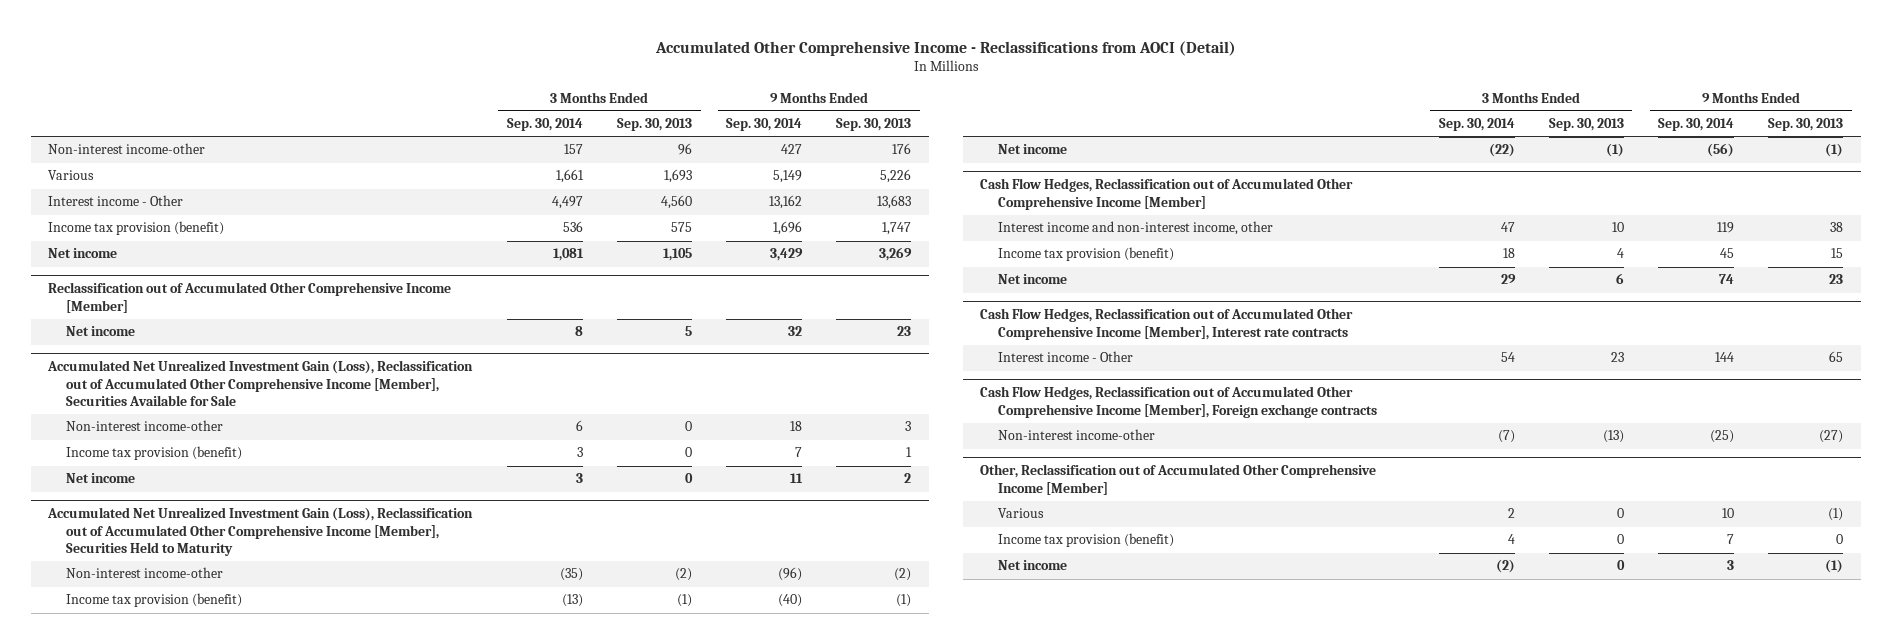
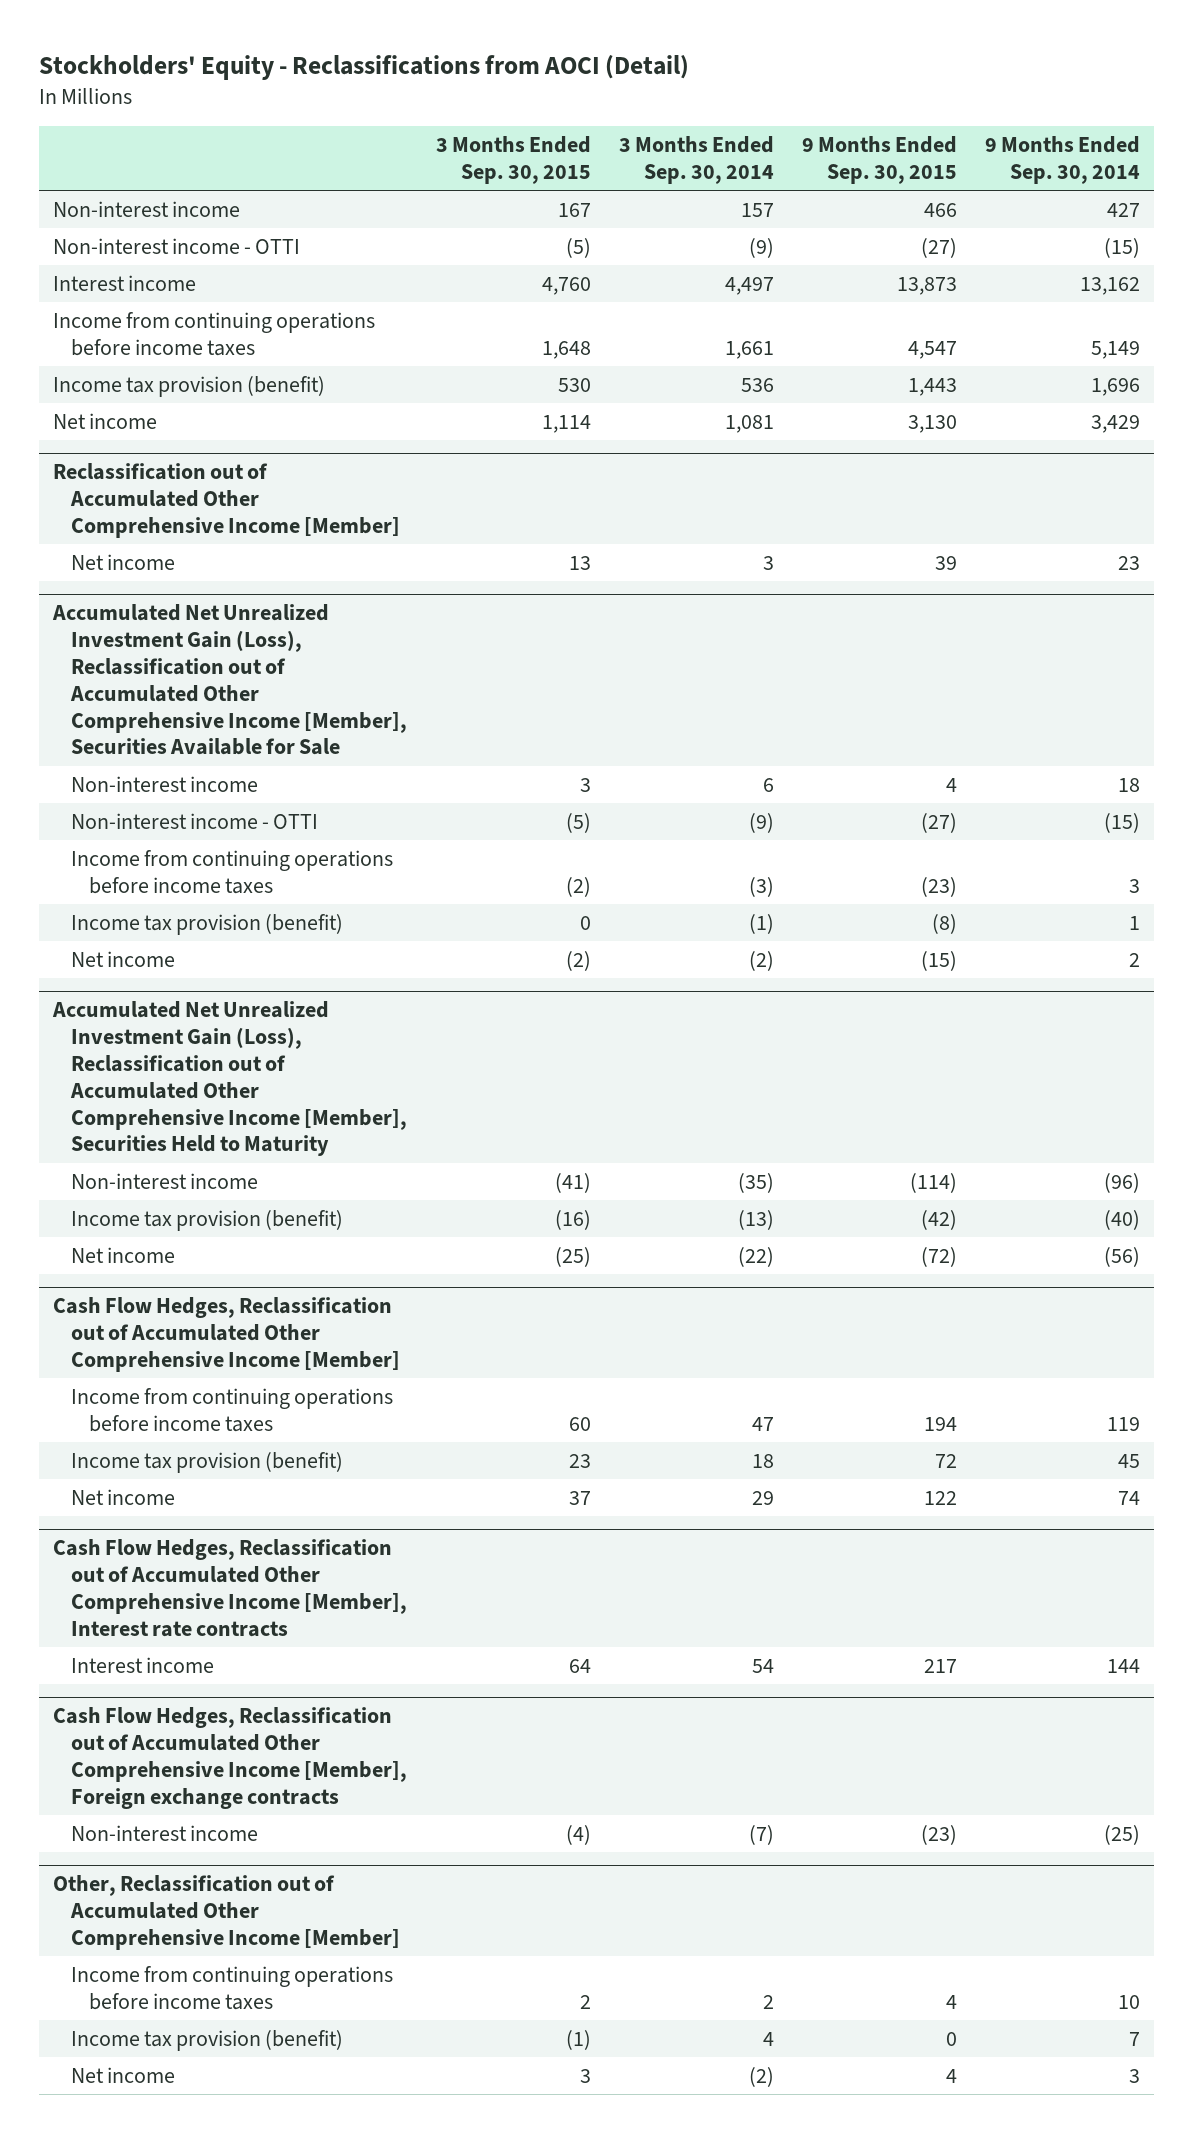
- Accumulated Other Comprehensive Income - Reclassifications from AOCI (Detail)
+ Stockholders' Equity - Reclassifications from AOCI (Detail)
- | 3 Months Ended Sep. 30, 2014 | 3 Months Ended Sep. 30, 2013 | 9 Months Ended Sep. 30, 2014 | 9 Months Ended Sep. 30, 2013
+ | 3 Months Ended Sep. 30, 2015 | 3 Months Ended Sep. 30, 2014 | 9 Months Ended Sep. 30, 2015 | 9 Months Ended Sep. 30, 2014
- Non-interest income-other | 157 | 96 | 427 | 176
- Various | 1,661 | 1,693 | 5,149 | 5,226
- Interest income - Other | 4,497 | 4,560 | 13,162 | 13,683
+ Non-interest income | 167 | 157 | 466 | 427
+ Non-interest income - OTTI | (5) | (9) | (27) | (15)
+ Interest income | 4,760 | 4,497 | 13,873 | 13,162
+ Income from continuing operations before income taxes | 1,648 | 1,661 | 4,547 | 5,149
@ Reclassification out of Accumulated Other Comprehensive Income [Member]
- Net income | 8 | 5 | 32 | 23
+ Net income | 13 | 3 | 39 | 23
@ Accumulated Net Unrealized Investment Gain (Loss), Reclassification out of Accumulated Other Comprehensive Income [Member], Securities Available for Sale
- Non-interest income-other | 6 | 0 | 18 | 3
- Income tax provision (benefit) | 3 | 0 | 7 | 1
- Net income | 3 | 0 | 11 | 2
+ Non-interest income | 3 | 6 | 4 | 18
+ Non-interest income - OTTI | (5) | (9) | (27) | (15)
+ Income from continuing operations before income taxes | (2) | (3) | (23) | 3
+ Income tax provision (benefit) | 0 | (1) | (8) | 1
+ Net income | (2) | (2) | (15) | 2
@ Accumulated Net Unrealized Investment Gain (Loss), Reclassification out of Accumulated Other Comprehensive Income [Member], Securities Held to Maturity
- Non-interest income-other | (35) | (2) | (96) | (2)
+ Non-interest income | (41) | (35) | (114) | (96)
@ Cash Flow Hedges, Reclassification out of Accumulated Other Comprehensive Income [Member]
- Interest income and non-interest income, other | 47 | 10 | 119 | 38
+ Income from continuing operations before income taxes | 60 | 47 | 194 | 119
@ Cash Flow Hedges, Reclassification out of Accumulated Other Comprehensive Income [Member], Interest rate contracts
- Interest income - Other | 54 | 23 | 144 | 65
+ Interest income | 64 | 54 | 217 | 144
@ Cash Flow Hedges, Reclassification out of Accumulated Other Comprehensive Income [Member], Foreign exchange contracts
- Non-interest income-other | (7) | (13) | (25) | (27)
+ Non-interest income | (4) | (7) | (23) | (25)
@ Other, Reclassification out of Accumulated Other Comprehensive Income [Member]
- Various | 2 | 0 | 10 | (1)
+ Income from continuing operations before income taxes | 2 | 2 | 4 | 10

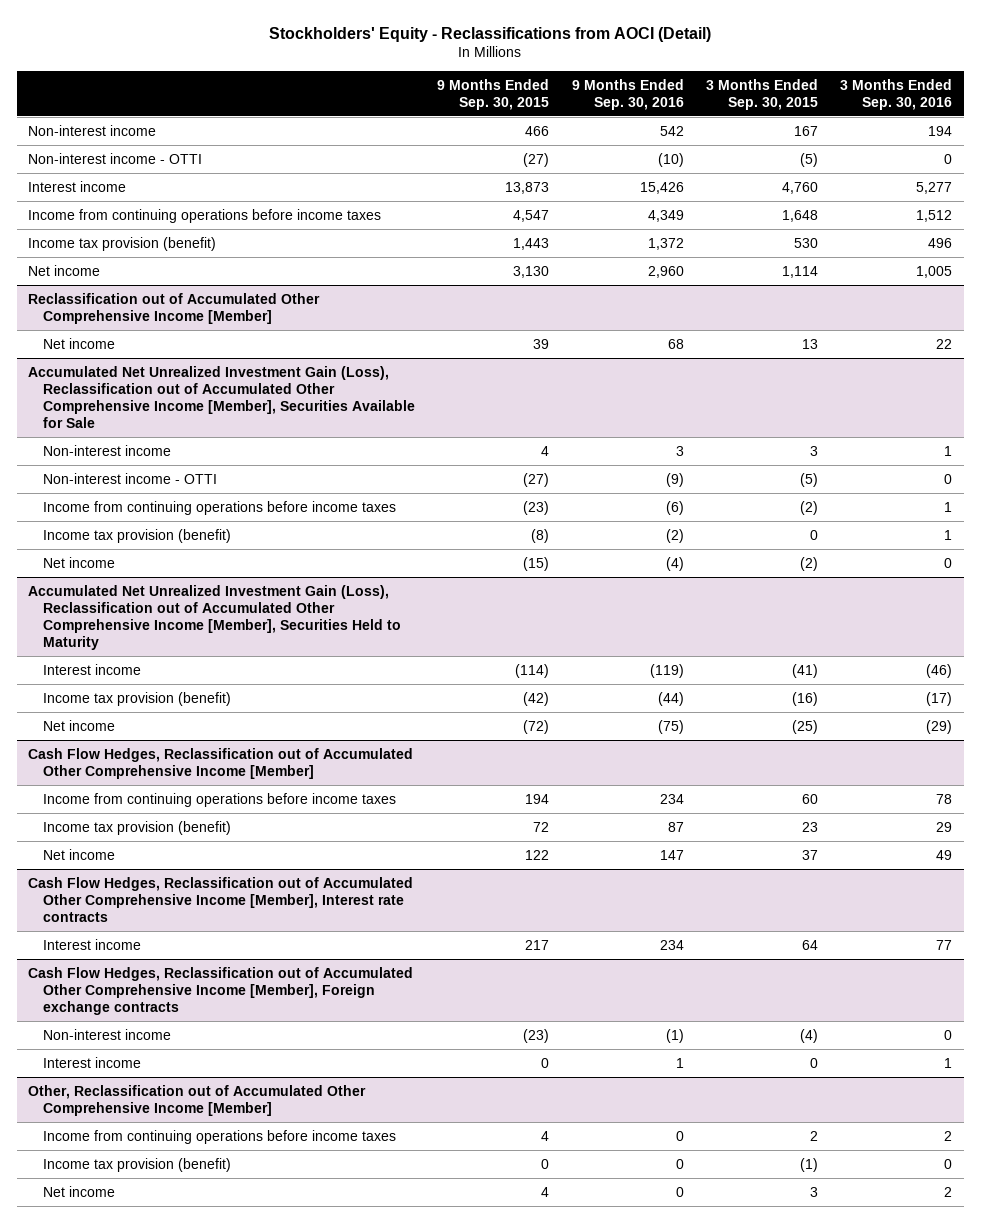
- | 3 Months Ended Sep. 30, 2015 | 3 Months Ended Sep. 30, 2014 | 9 Months Ended Sep. 30, 2015 | 9 Months Ended Sep. 30, 2014
+ | 9 Months Ended Sep. 30, 2015 | 9 Months Ended Sep. 30, 2016 | 3 Months Ended Sep. 30, 2015 | 3 Months Ended Sep. 30, 2016
@ Accumulated Net Unrealized Investment Gain (Loss), Reclassification out of Accumulated Other Comprehensive Income [Member], Securities Held to Maturity
- Non-interest income | (41) | (35) | (114) | (96)
+ Interest income | (114) | (119) | (41) | (46)
@ Cash Flow Hedges, Reclassification out of Accumulated Other Comprehensive Income [Member], Foreign exchange contracts
+ Interest income | 0 | 1 | 0 | 1

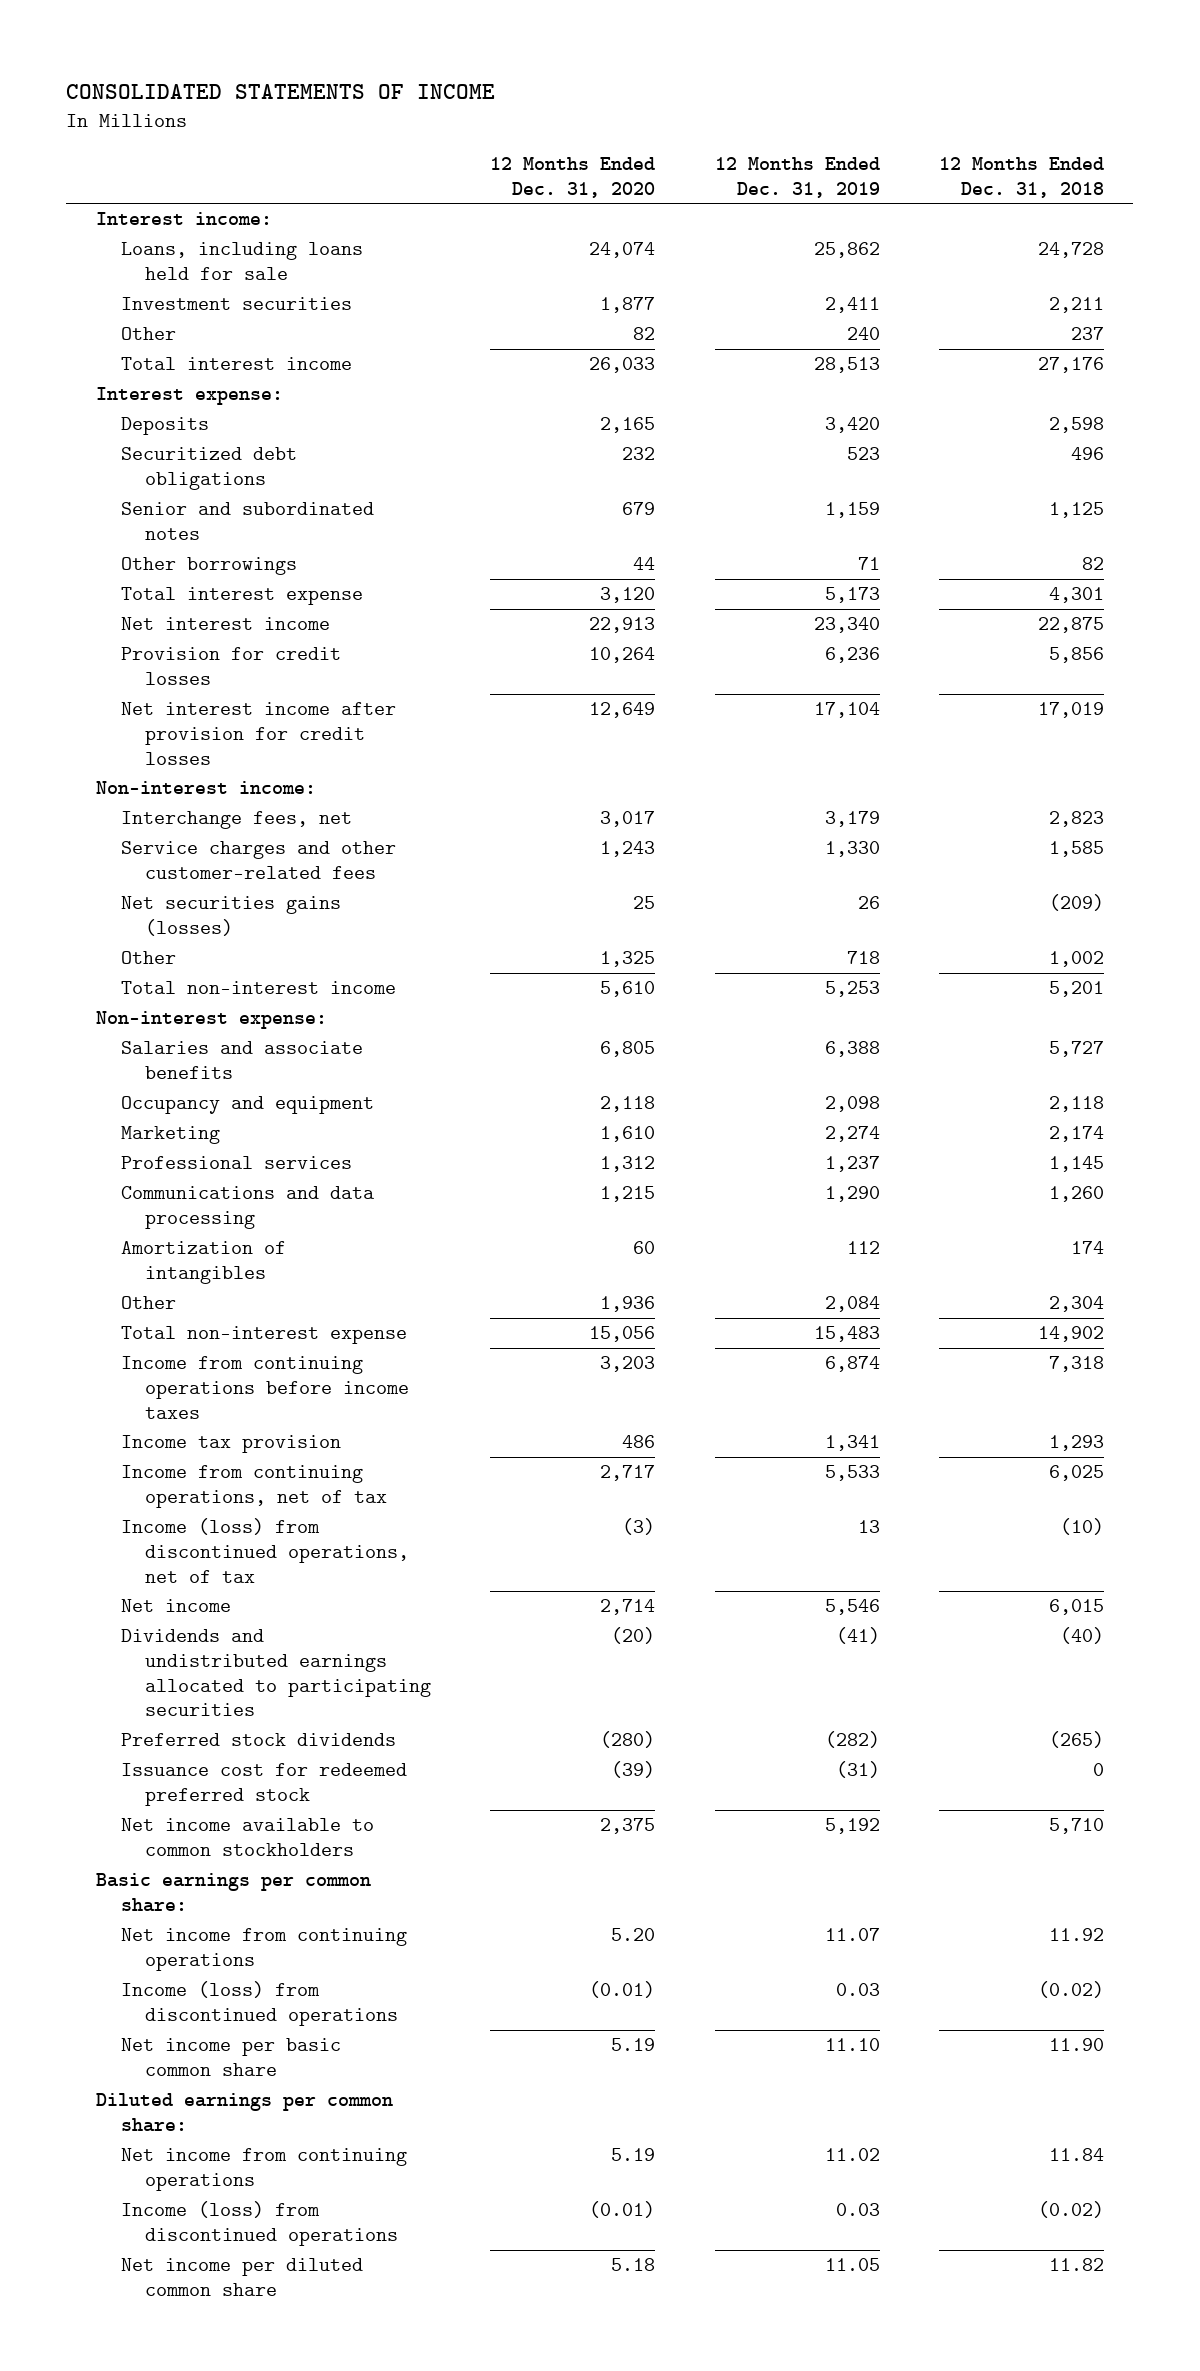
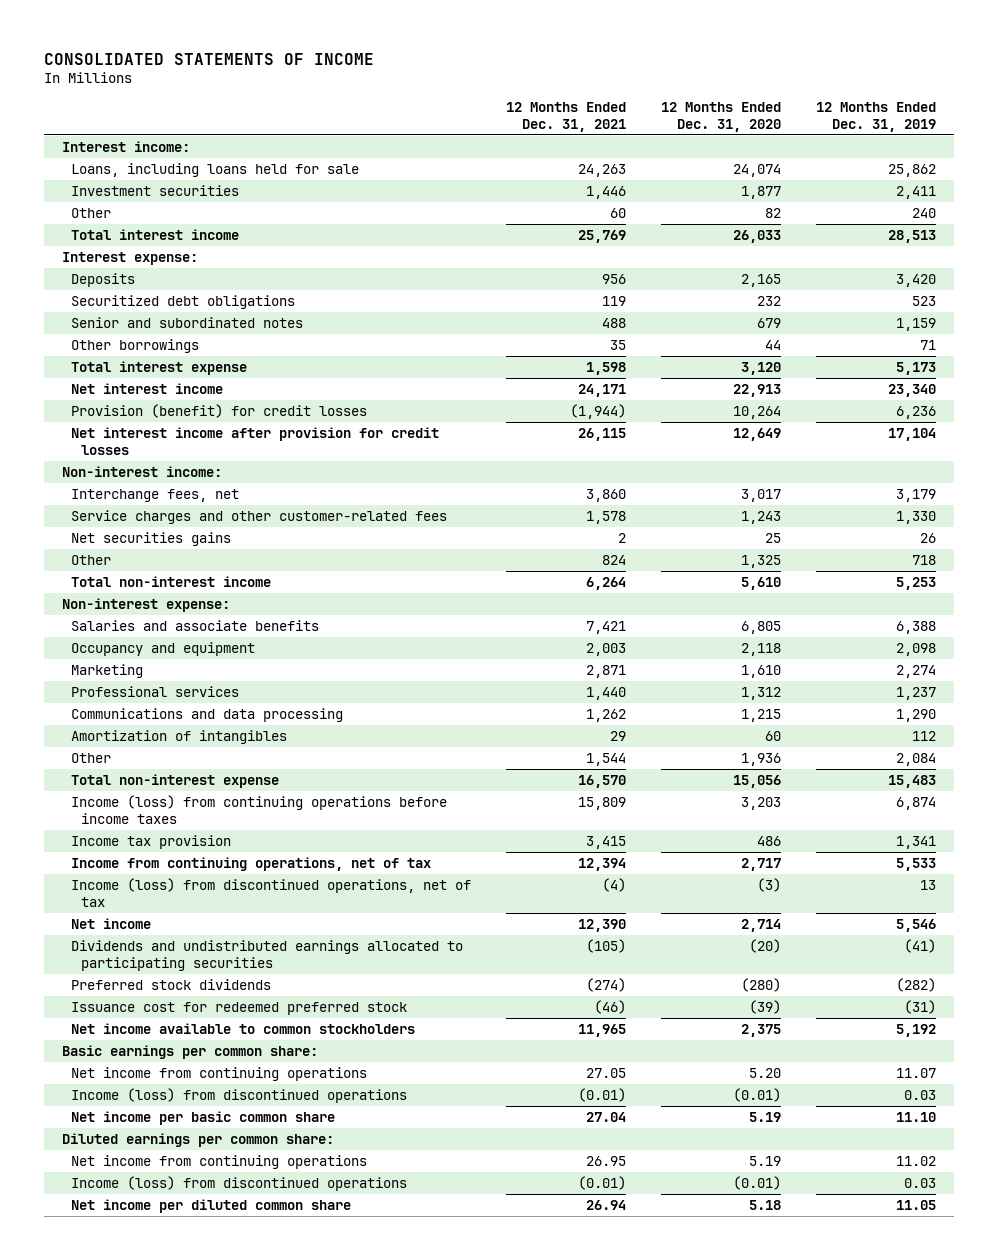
- | 12 Months Ended Dec. 31, 2020 | 12 Months Ended Dec. 31, 2019 | 12 Months Ended Dec. 31, 2018
+ | 12 Months Ended Dec. 31, 2021 | 12 Months Ended Dec. 31, 2020 | 12 Months Ended Dec. 31, 2019
- Provision for credit losses | 10,264 | 6,236 | 5,856
+ Provision (benefit) for credit losses | (1,944) | 10,264 | 6,236
- Net securities gains (losses) | 25 | 26 | (209)
+ Net securities gains | 2 | 25 | 26
- Income from continuing operations before income taxes | 3,203 | 6,874 | 7,318
+ Income (loss) from continuing operations before income taxes | 15,809 | 3,203 | 6,874

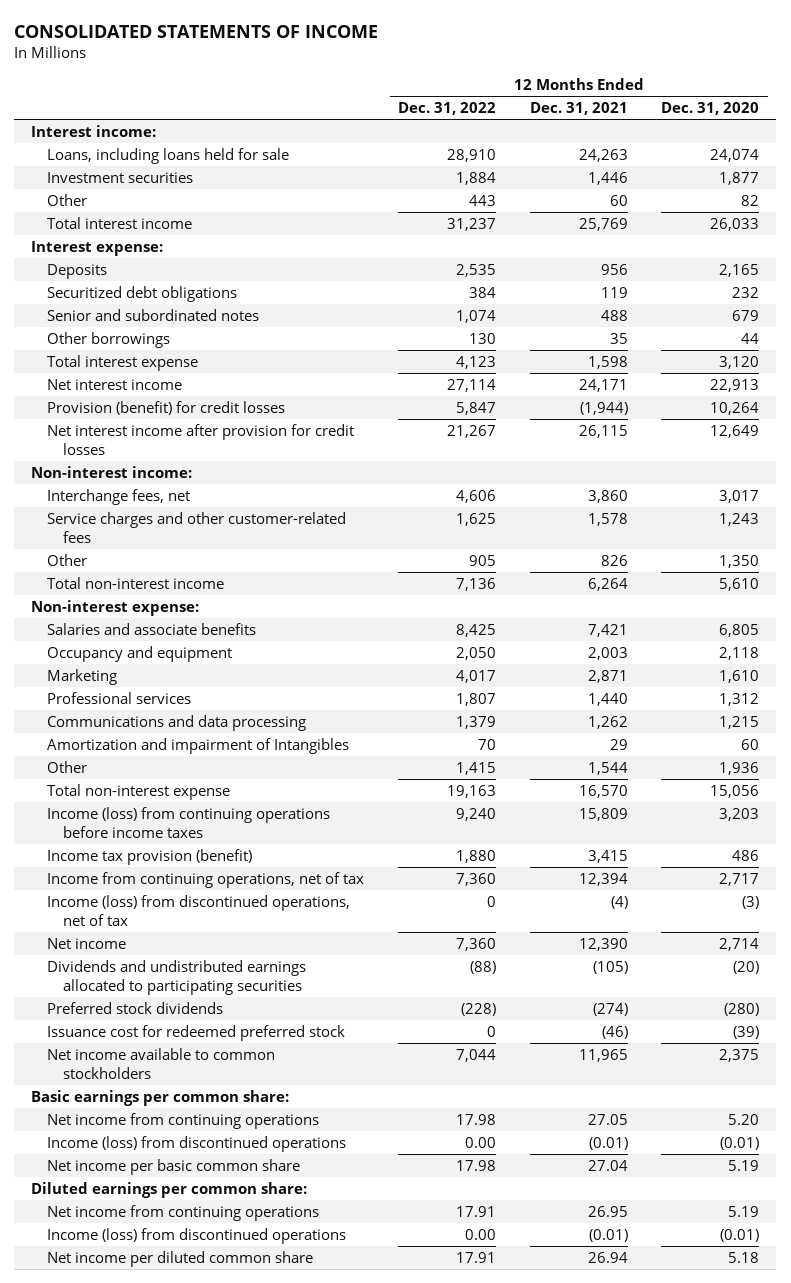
- | 12 Months Ended Dec. 31, 2021 | 12 Months Ended Dec. 31, 2020 | 12 Months Ended Dec. 31, 2019
+ | 12 Months Ended Dec. 31, 2022 | 12 Months Ended Dec. 31, 2021 | 12 Months Ended Dec. 31, 2020
- Net securities gains | 2 | 25 | 26
- Other | 824 | 1,325 | 718
+ Other | 905 | 826 | 1,350
- Amortization of intangibles | 29 | 60 | 112
+ Amortization and impairment of Intangibles | 70 | 29 | 60
- Income tax provision | 3,415 | 486 | 1,341
+ Income tax provision (benefit) | 1,880 | 3,415 | 486

